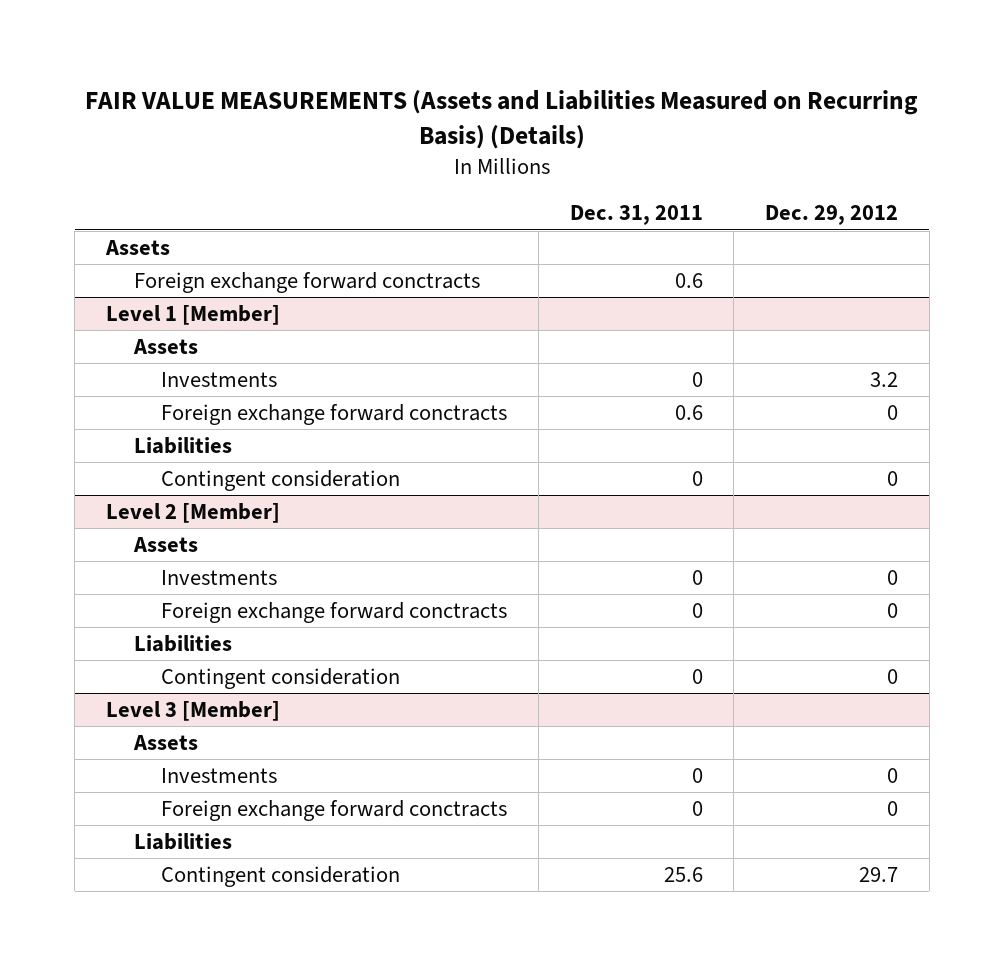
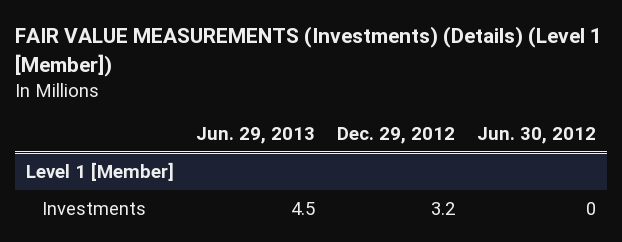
- FAIR VALUE MEASUREMENTS (Assets and Liabilities Measured on Recurring Basis) (Details)
+ FAIR VALUE MEASUREMENTS (Investments) (Details) (Level 1 [Member])
- | Dec. 31, 2011 | Dec. 29, 2012
+ | Jun. 29, 2013 | Dec. 29, 2012 | Jun. 30, 2012
- Assets
- Foreign exchange forward conctracts | 0.6 |
@ Level 1 [Member]
- Assets
- Foreign exchange forward conctracts | 0.6 | 0
- Liabilities
- Contingent consideration | 0 | 0
- Level 2 [Member]
- Assets
- Investments | 0 | 0
- Foreign exchange forward conctracts | 0 | 0
- Liabilities
- Contingent consideration | 0 | 0
- Level 3 [Member]
- Assets
- Investments | 0 | 0
- Foreign exchange forward conctracts | 0 | 0
- Liabilities
- Contingent consideration | 25.6 | 29.7

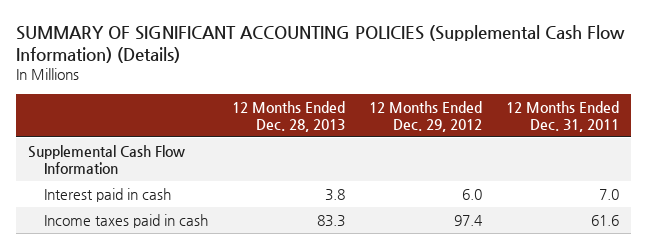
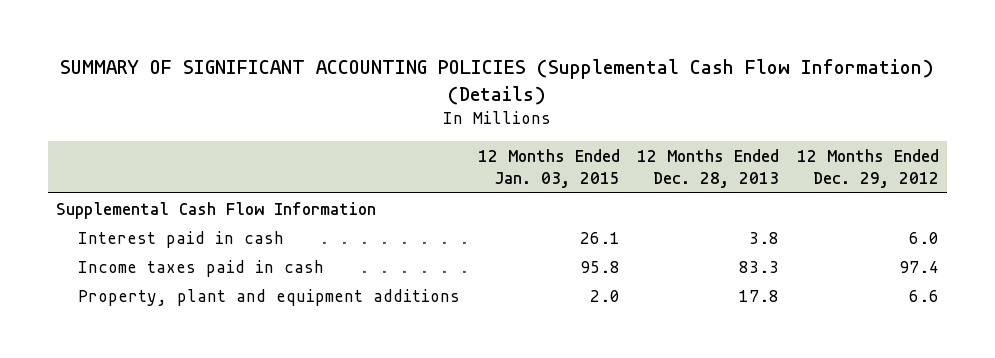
- | 12 Months Ended Dec. 28, 2013 | 12 Months Ended Dec. 29, 2012 | 12 Months Ended Dec. 31, 2011
+ | 12 Months Ended Jan. 03, 2015 | 12 Months Ended Dec. 28, 2013 | 12 Months Ended Dec. 29, 2012
+ Property, plant and equipment additions | 2.0 | 17.8 | 6.6

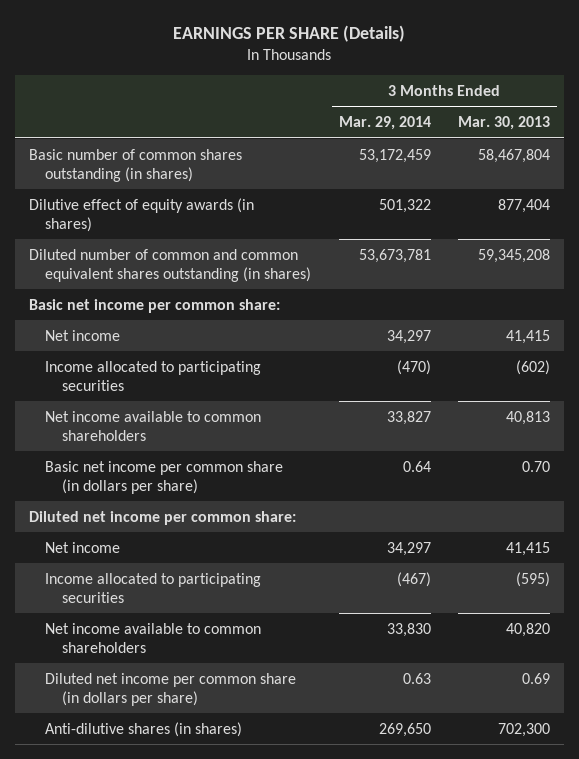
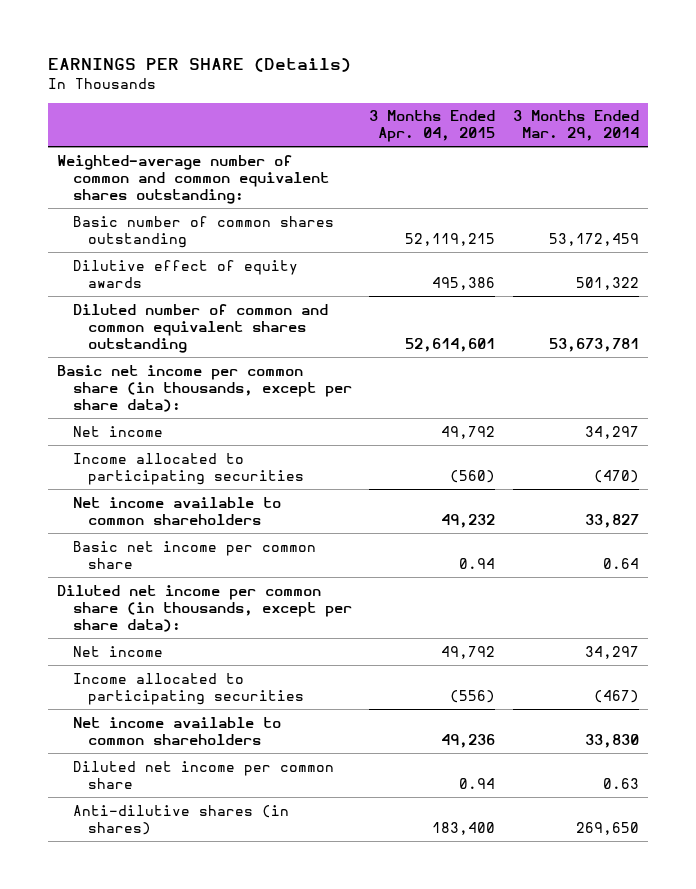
- | 3 Months Ended Mar. 29, 2014 | 3 Months Ended Mar. 30, 2013
+ | 3 Months Ended Apr. 04, 2015 | 3 Months Ended Mar. 29, 2014
- Basic number of common shares outstanding (in shares) | 53,172,459 | 58,467,804
- Dilutive effect of equity awards (in shares) | 501,322 | 877,404
- Diluted number of common and common equivalent shares outstanding (in shares) | 53,673,781 | 59,345,208
- Basic net income per common share:
+ Weighted-average number of common and common equivalent shares outstanding:
+ Basic number of common shares outstanding | 52,119,215 | 53,172,459
+ Dilutive effect of equity awards | 495,386 | 501,322
+ Diluted number of common and common equivalent shares outstanding | 52,614,601 | 53,673,781
+ Basic net income per common share (in thousands, except per share data):
- Basic net income per common share (in dollars per share) | 0.64 | 0.70
- Diluted net income per common share:
+ Basic net income per common share | 0.94 | 0.64
+ Diluted net income per common share (in thousands, except per share data):
- Diluted net income per common share (in dollars per share) | 0.63 | 0.69
+ Diluted net income per common share | 0.94 | 0.63

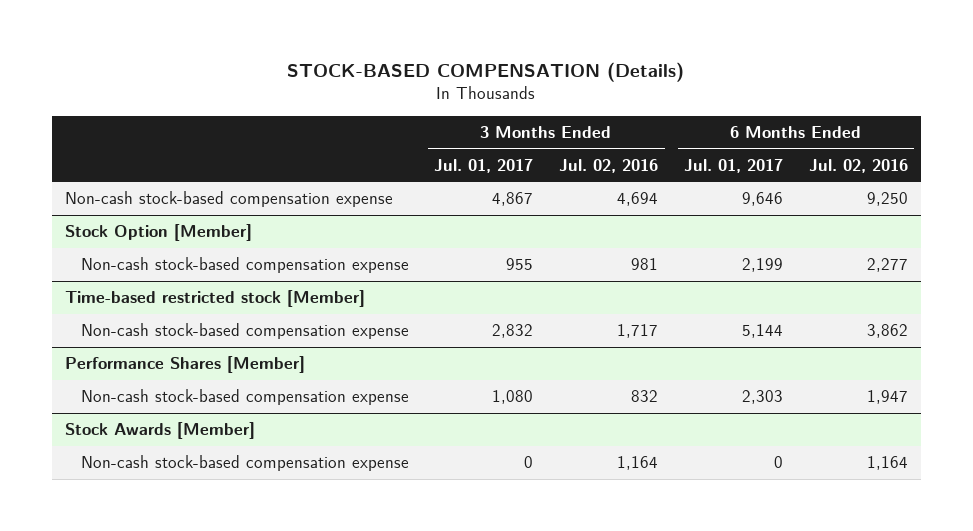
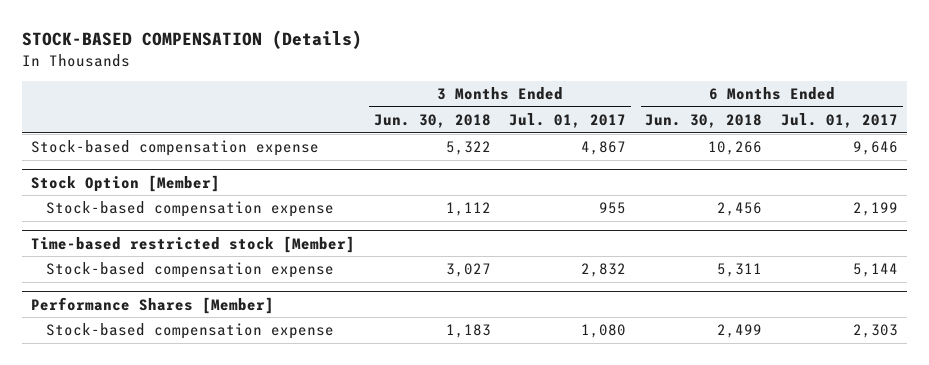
- | 3 Months Ended Jul. 01, 2017 | 3 Months Ended Jul. 02, 2016 | 6 Months Ended Jul. 01, 2017 | 6 Months Ended Jul. 02, 2016
+ | 3 Months Ended Jun. 30, 2018 | 3 Months Ended Jul. 01, 2017 | 6 Months Ended Jun. 30, 2018 | 6 Months Ended Jul. 01, 2017
- Non-cash stock-based compensation expense | 4,867 | 4,694 | 9,646 | 9,250
+ Stock-based compensation expense | 5,322 | 4,867 | 10,266 | 9,646
@ Stock Option [Member]
- Non-cash stock-based compensation expense | 955 | 981 | 2,199 | 2,277
+ Stock-based compensation expense | 1,112 | 955 | 2,456 | 2,199
@ Time-based restricted stock [Member]
- Non-cash stock-based compensation expense | 2,832 | 1,717 | 5,144 | 3,862
+ Stock-based compensation expense | 3,027 | 2,832 | 5,311 | 5,144
@ Performance Shares [Member]
- Non-cash stock-based compensation expense | 1,080 | 832 | 2,303 | 1,947
- Stock Awards [Member]
- Non-cash stock-based compensation expense | 0 | 1,164 | 0 | 1,164
@ Performance Shares [Member]
+ Stock-based compensation expense | 1,183 | 1,080 | 2,499 | 2,303

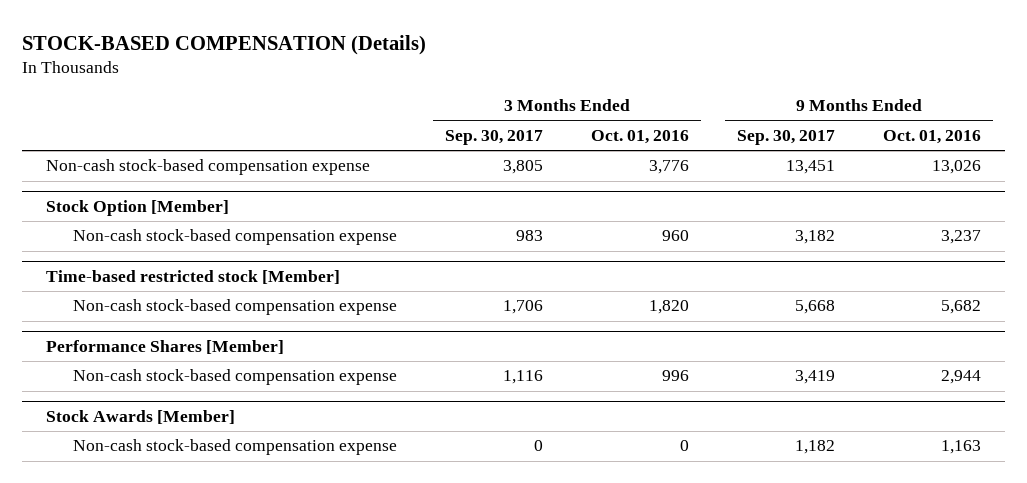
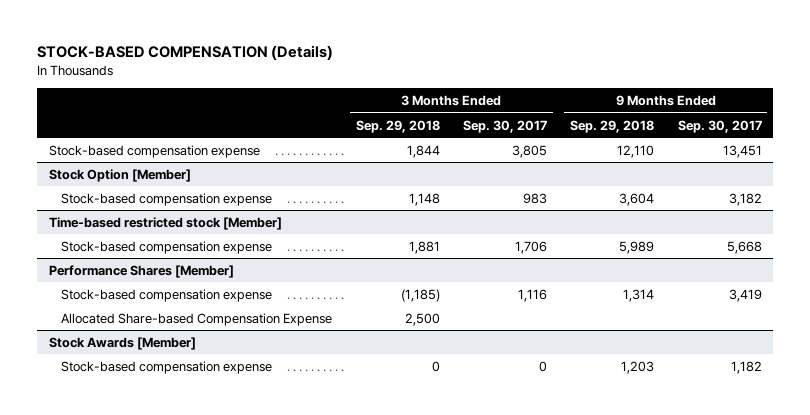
- | 3 Months Ended Sep. 30, 2017 | 3 Months Ended Oct. 01, 2016 | 9 Months Ended Sep. 30, 2017 | 9 Months Ended Oct. 01, 2016
+ | 3 Months Ended Sep. 29, 2018 | 3 Months Ended Sep. 30, 2017 | 9 Months Ended Sep. 29, 2018 | 9 Months Ended Sep. 30, 2017
- Non-cash stock-based compensation expense | 3,805 | 3,776 | 13,451 | 13,026
+ Stock-based compensation expense | 1,844 | 3,805 | 12,110 | 13,451
@ Stock Option [Member]
- Non-cash stock-based compensation expense | 983 | 960 | 3,182 | 3,237
+ Stock-based compensation expense | 1,148 | 983 | 3,604 | 3,182
@ Time-based restricted stock [Member]
- Non-cash stock-based compensation expense | 1,706 | 1,820 | 5,668 | 5,682
+ Stock-based compensation expense | 1,881 | 1,706 | 5,989 | 5,668
@ Performance Shares [Member]
- Non-cash stock-based compensation expense | 1,116 | 996 | 3,419 | 2,944
+ Stock-based compensation expense | (1,185) | 1,116 | 1,314 | 3,419
+ Allocated Share-based Compensation Expense | 2,500 | | |
@ Stock Awards [Member]
- Non-cash stock-based compensation expense | 0 | 0 | 1,182 | 1,163
+ Stock-based compensation expense | 0 | 0 | 1,203 | 1,182

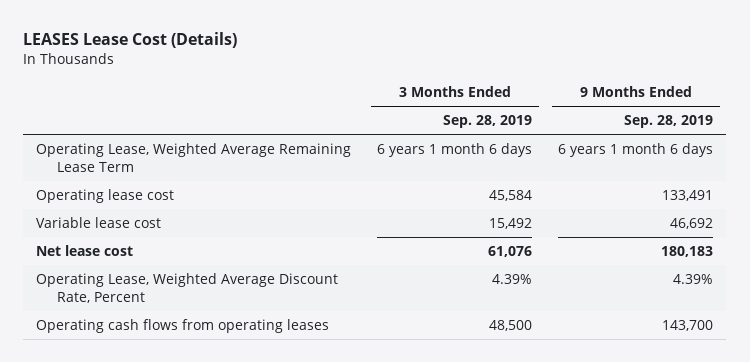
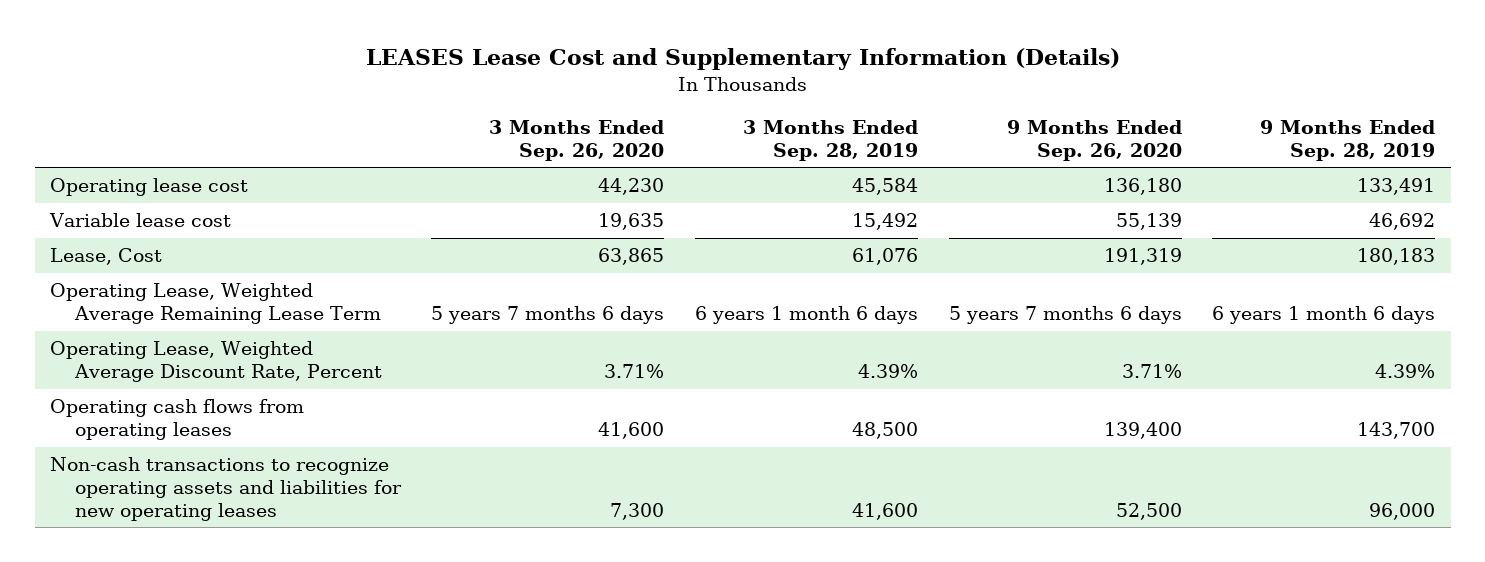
- LEASES Lease Cost (Details)
+ LEASES Lease Cost and Supplementary Information (Details)
- | 3 Months Ended Sep. 28, 2019 | 9 Months Ended Sep. 28, 2019
+ | 3 Months Ended Sep. 26, 2020 | 3 Months Ended Sep. 28, 2019 | 9 Months Ended Sep. 26, 2020 | 9 Months Ended Sep. 28, 2019
- Net lease cost | 61,076 | 180,183
+ Lease, Cost | 63,865 | 61,076 | 191,319 | 180,183
moved down: Operating Lease, Weighted Average Remaining Lease Term | 5 years 7 months 6 days | 6 years 1 month 6 days | 5 years 7 months 6 days | 6 years 1 month 6 days
+ Non-cash transactions to recognize operating assets and liabilities for new operating leases | 7,300 | 41,600 | 52,500 | 96,000

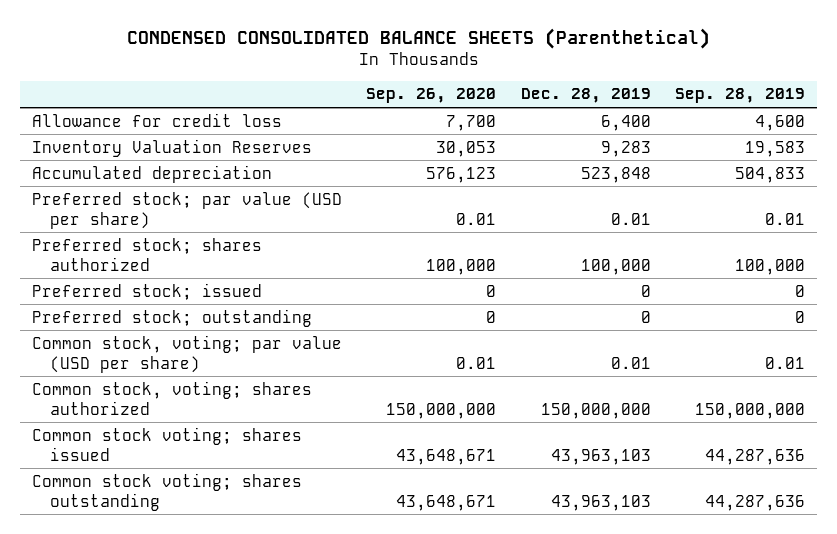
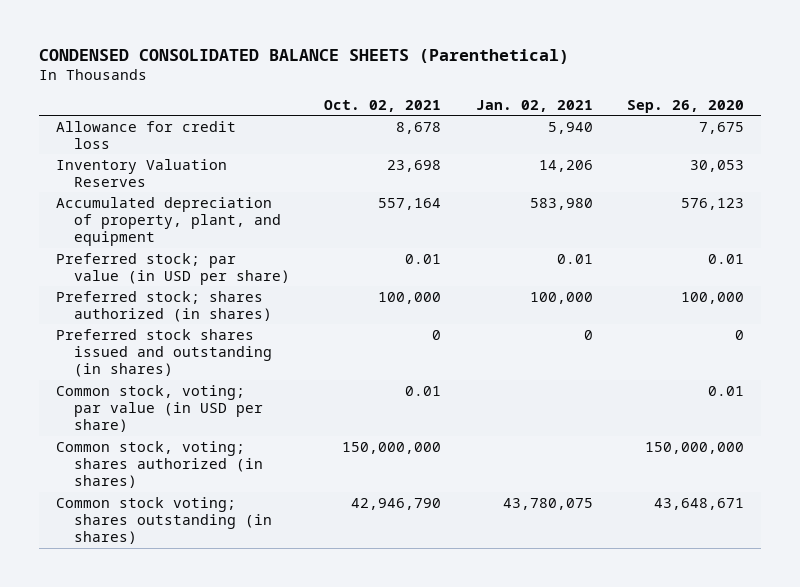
- | Sep. 26, 2020 | Dec. 28, 2019 | Sep. 28, 2019
+ | Oct. 02, 2021 | Jan. 02, 2021 | Sep. 26, 2020
- Allowance for credit loss | 7,700 | 6,400 | 4,600
+ Allowance for credit loss | 8,678 | 5,940 | 7,675
- Accumulated depreciation | 576,123 | 523,848 | 504,833
- Preferred stock; par value (USD per share) | 0.01 | 0.01 | 0.01
- Preferred stock; shares authorized | 100,000 | 100,000 | 100,000
- Preferred stock; issued | 0 | 0 | 0
- Preferred stock; outstanding | 0 | 0 | 0
- Common stock, voting; par value (USD per share) | 0.01 | 0.01 | 0.01
- Common stock, voting; shares authorized | 150,000,000 | 150,000,000 | 150,000,000
- Common stock voting; shares issued | 43,648,671 | 43,963,103 | 44,287,636
- Common stock voting; shares outstanding | 43,648,671 | 43,963,103 | 44,287,636
+ Accumulated depreciation of property, plant, and equipment | 557,164 | 583,980 | 576,123
+ Preferred stock; par value (in USD per share) | 0.01 | 0.01 | 0.01
+ Preferred stock; shares authorized (in shares) | 100,000 | 100,000 | 100,000
+ Preferred stock shares issued and outstanding (in shares) | 0 | 0 | 0
+ Common stock, voting; par value (in USD per share) | 0.01 | | 0.01
+ Common stock, voting; shares authorized (in shares) | 150,000,000 | | 150,000,000
+ Common stock voting; shares outstanding (in shares) | 42,946,790 | 43,780,075 | 43,648,671

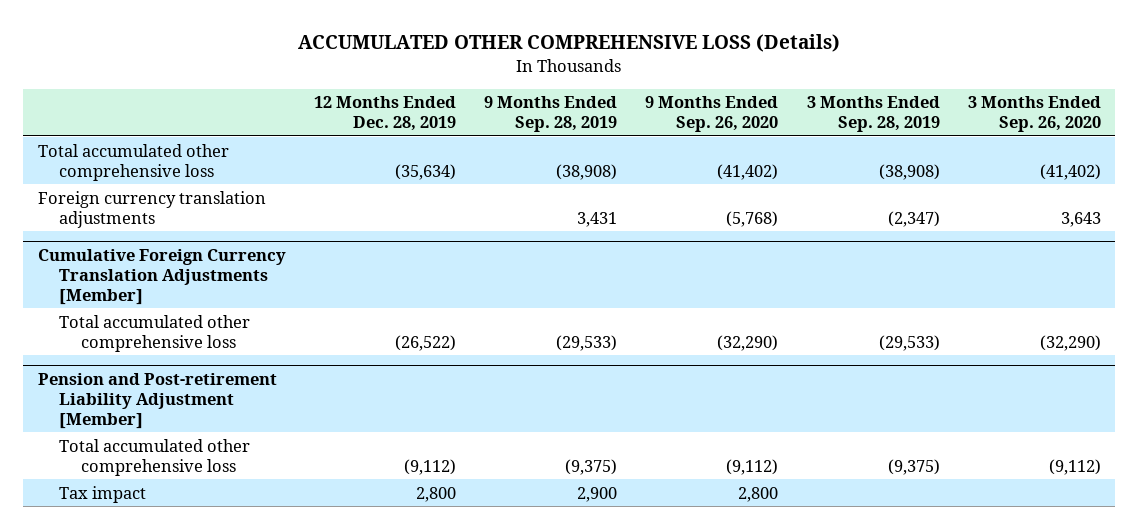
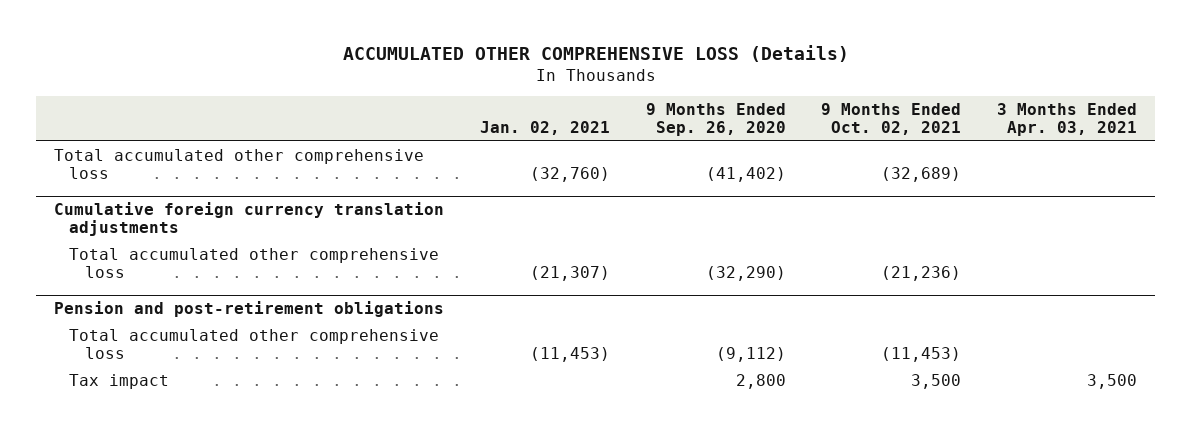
- | 12 Months Ended Dec. 28, 2019 | 9 Months Ended Sep. 28, 2019 | 9 Months Ended Sep. 26, 2020 | 3 Months Ended Sep. 28, 2019 | 3 Months Ended Sep. 26, 2020
+ | Jan. 02, 2021 | 9 Months Ended Sep. 26, 2020 | 9 Months Ended Oct. 02, 2021 | 3 Months Ended Apr. 03, 2021
- Foreign currency translation adjustments | | 3,431 | (5,768) | (2,347) | 3,643
- Cumulative Foreign Currency Translation Adjustments [Member]
+ Cumulative foreign currency translation adjustments
- Pension and Post-retirement Liability Adjustment [Member]
+ Pension and post-retirement obligations

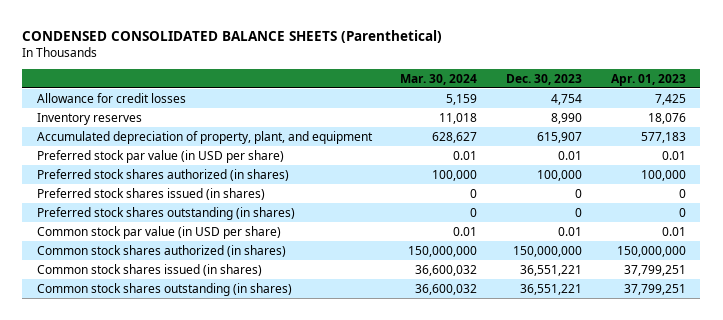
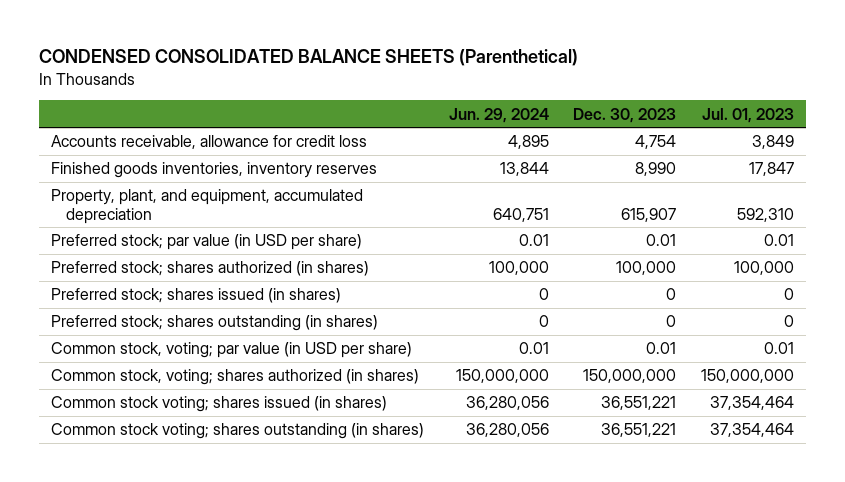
- | Mar. 30, 2024 | Dec. 30, 2023 | Apr. 01, 2023
+ | Jun. 29, 2024 | Dec. 30, 2023 | Jul. 01, 2023
- Allowance for credit losses | 5,159 | 4,754 | 7,425
- Inventory reserves | 11,018 | 8,990 | 18,076
- Accumulated depreciation of property, plant, and equipment | 628,627 | 615,907 | 577,183
- Preferred stock par value (in USD per share) | 0.01 | 0.01 | 0.01
- Preferred stock shares authorized (in shares) | 100,000 | 100,000 | 100,000
- Preferred stock shares issued (in shares) | 0 | 0 | 0
- Preferred stock shares outstanding (in shares) | 0 | 0 | 0
- Common stock par value (in USD per share) | 0.01 | 0.01 | 0.01
- Common stock shares authorized (in shares) | 150,000,000 | 150,000,000 | 150,000,000
- Common stock shares issued (in shares) | 36,600,032 | 36,551,221 | 37,799,251
- Common stock shares outstanding (in shares) | 36,600,032 | 36,551,221 | 37,799,251
+ Accounts receivable, allowance for credit loss | 4,895 | 4,754 | 3,849
+ Finished goods inventories, inventory reserves | 13,844 | 8,990 | 17,847
+ Property, plant, and equipment, accumulated depreciation | 640,751 | 615,907 | 592,310
+ Preferred stock; par value (in USD per share) | 0.01 | 0.01 | 0.01
+ Preferred stock; shares authorized (in shares) | 100,000 | 100,000 | 100,000
+ Preferred stock; shares issued (in shares) | 0 | 0 | 0
+ Preferred stock; shares outstanding (in shares) | 0 | 0 | 0
+ Common stock, voting; par value (in USD per share) | 0.01 | 0.01 | 0.01
+ Common stock, voting; shares authorized (in shares) | 150,000,000 | 150,000,000 | 150,000,000
+ Common stock voting; shares issued (in shares) | 36,280,056 | 36,551,221 | 37,354,464
+ Common stock voting; shares outstanding (in shares) | 36,280,056 | 36,551,221 | 37,354,464

